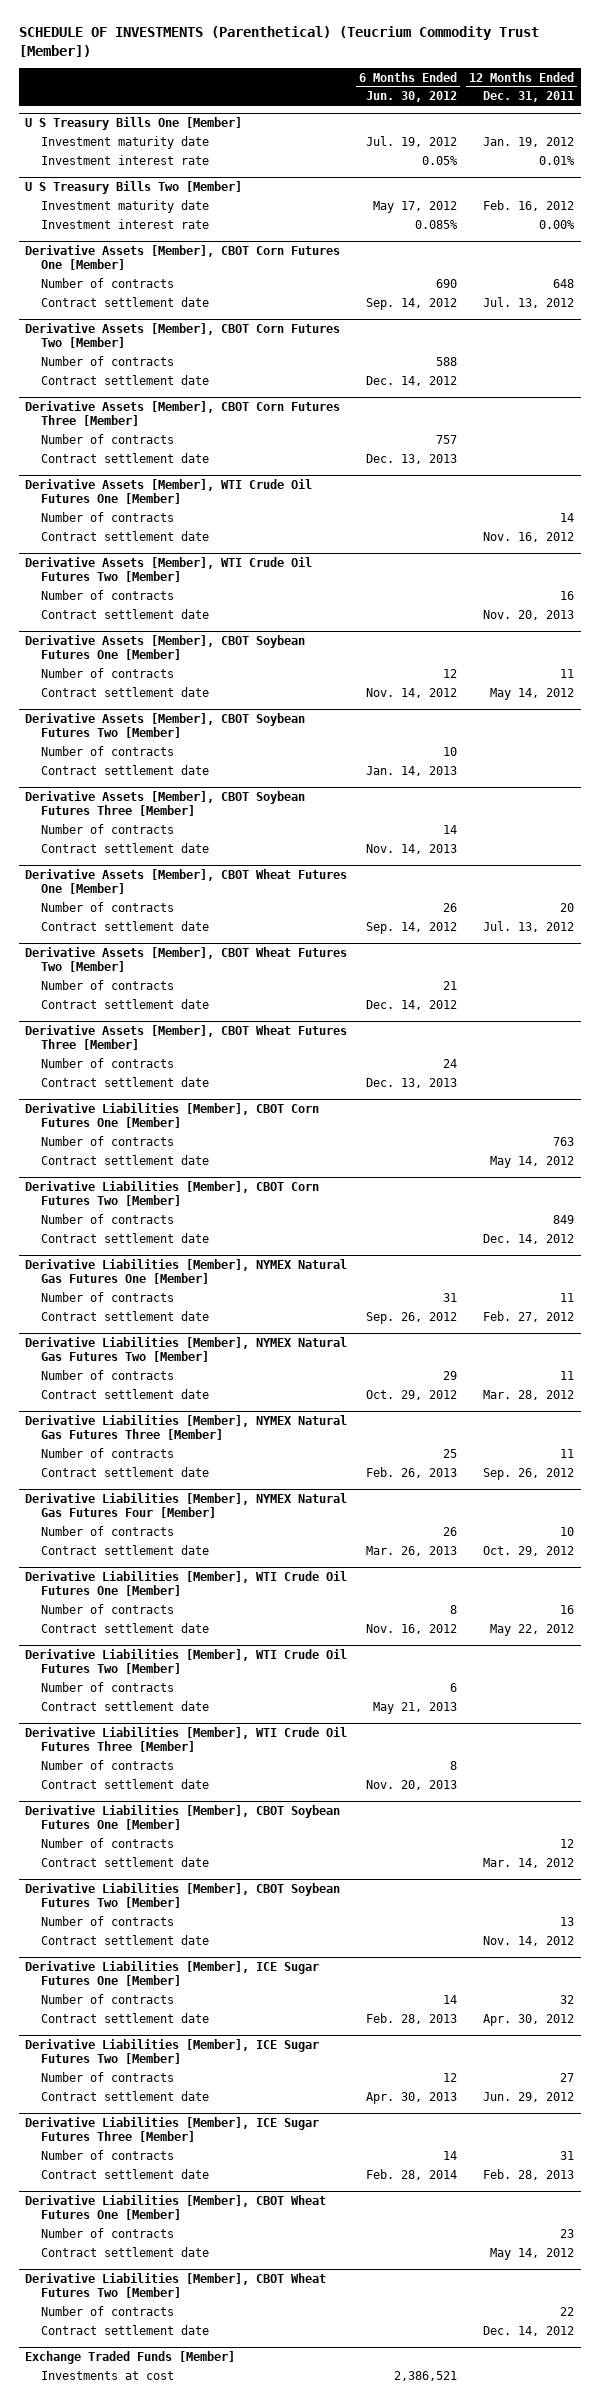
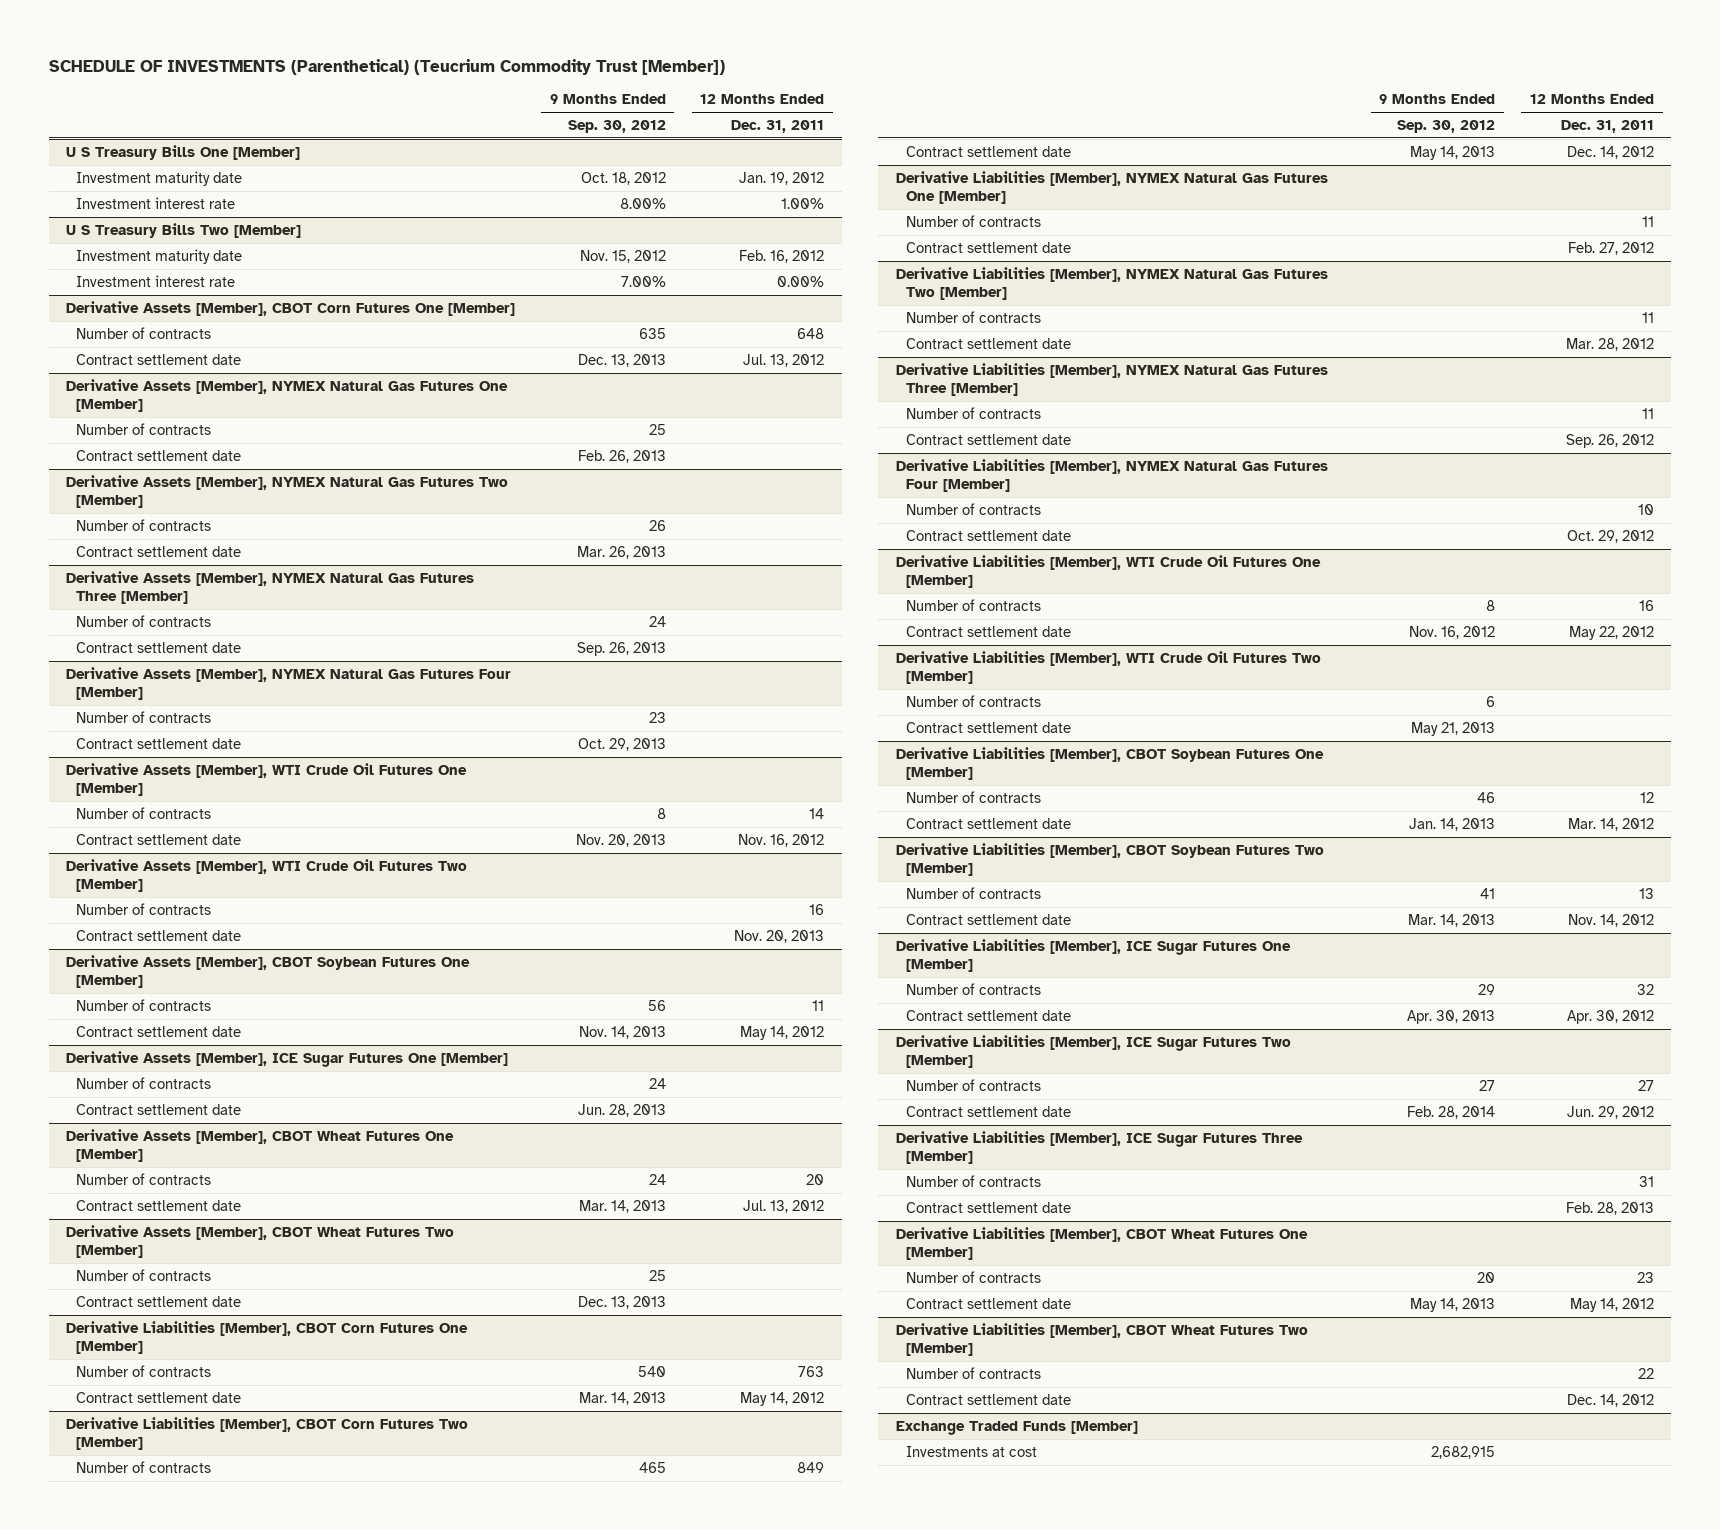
- | 6 Months Ended Jun. 30, 2012 | 12 Months Ended Dec. 31, 2011
+ | 9 Months Ended Sep. 30, 2012 | 12 Months Ended Dec. 31, 2011
@ U S Treasury Bills One [Member]
- Investment interest rate | 0.05% | 0.01%
+ Investment interest rate | 8.00% | 1.00%
- Derivative Assets [Member], CBOT Corn Futures Two [Member]
+ Derivative Assets [Member], NYMEX Natural Gas Futures One [Member]
- Derivative Assets [Member], CBOT Corn Futures Three [Member]
+ Derivative Assets [Member], NYMEX Natural Gas Futures Two [Member]
+ Derivative Assets [Member], NYMEX Natural Gas Futures Three [Member]
+ Number of contracts | 24 |
+ Contract settlement date | Sep. 26, 2013 |
+ Derivative Assets [Member], NYMEX Natural Gas Futures Four [Member]
+ Number of contracts | 23 |
+ Contract settlement date | Oct. 29, 2013 |
- Derivative Assets [Member], CBOT Soybean Futures Two [Member]
- Number of contracts | 10 |
- Contract settlement date | Jan. 14, 2013 |
- Derivative Assets [Member], CBOT Soybean Futures Three [Member]
+ Derivative Assets [Member], ICE Sugar Futures One [Member]
- Derivative Assets [Member], CBOT Wheat Futures Three [Member]
- Number of contracts | 24 |
- Contract settlement date | Dec. 13, 2013 |
- Derivative Liabilities [Member], WTI Crude Oil Futures Three [Member]
- Number of contracts | 8 |
- Contract settlement date | Nov. 20, 2013 |

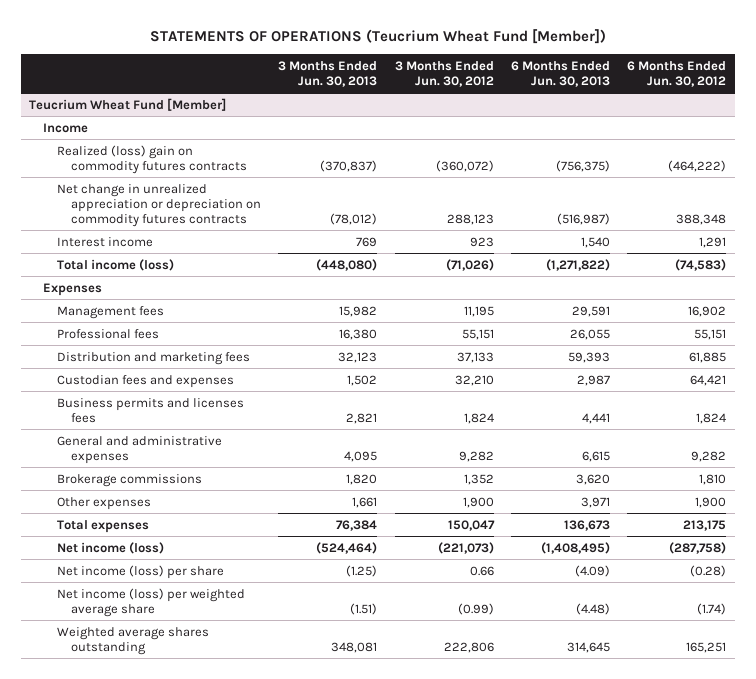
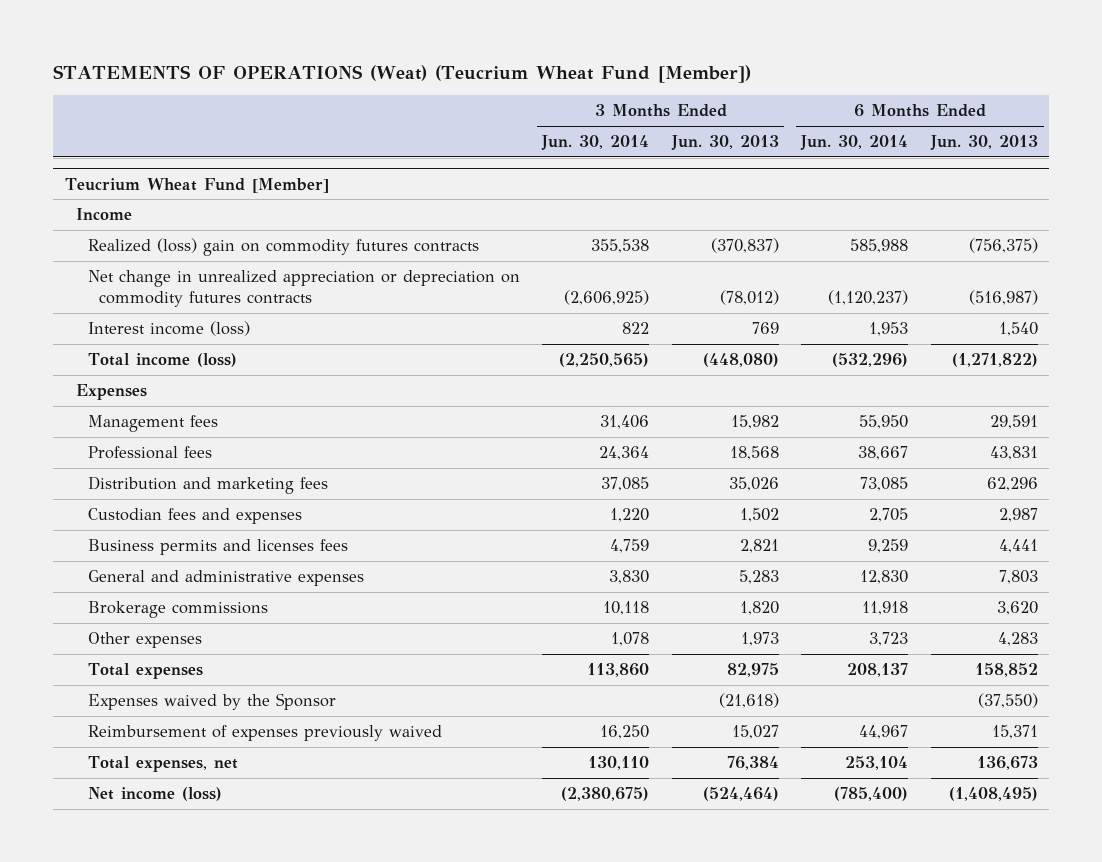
- STATEMENTS OF OPERATIONS (Teucrium Wheat Fund [Member])
+ STATEMENTS OF OPERATIONS (Weat) (Teucrium Wheat Fund [Member])
- | 3 Months Ended Jun. 30, 2013 | 3 Months Ended Jun. 30, 2012 | 6 Months Ended Jun. 30, 2013 | 6 Months Ended Jun. 30, 2012
+ | 3 Months Ended Jun. 30, 2014 | 3 Months Ended Jun. 30, 2013 | 6 Months Ended Jun. 30, 2014 | 6 Months Ended Jun. 30, 2013
@ Teucrium Wheat Fund [Member]
- Interest income | 769 | 923 | 1,540 | 1,291
+ Interest income (loss) | 822 | 769 | 1,953 | 1,540
- Professional fees | 16,380 | 55,151 | 26,055 | 55,151
- Distribution and marketing fees | 32,123 | 37,133 | 59,393 | 61,885
+ Professional fees | 24,364 | 18,568 | 38,667 | 43,831
+ Distribution and marketing fees | 37,085 | 35,026 | 73,085 | 62,296
- General and administrative expenses | 4,095 | 9,282 | 6,615 | 9,282
+ General and administrative expenses | 3,830 | 5,283 | 12,830 | 7,803
- Other expenses | 1,661 | 1,900 | 3,971 | 1,900
- Total expenses | 76,384 | 150,047 | 136,673 | 213,175
+ Other expenses | 1,078 | 1,973 | 3,723 | 4,283
+ Total expenses | 113,860 | 82,975 | 208,137 | 158,852
+ Expenses waived by the Sponsor | | (21,618) | | (37,550)
+ Reimbursement of expenses previously waived | 16,250 | 15,027 | 44,967 | 15,371
+ Total expenses, net | 130,110 | 76,384 | 253,104 | 136,673
- Net income (loss) per share | (1.25) | 0.66 | (4.09) | (0.28)
- Net income (loss) per weighted average share | (1.51) | (0.99) | (4.48) | (1.74)
- Weighted average shares outstanding | 348,081 | 222,806 | 314,645 | 165,251

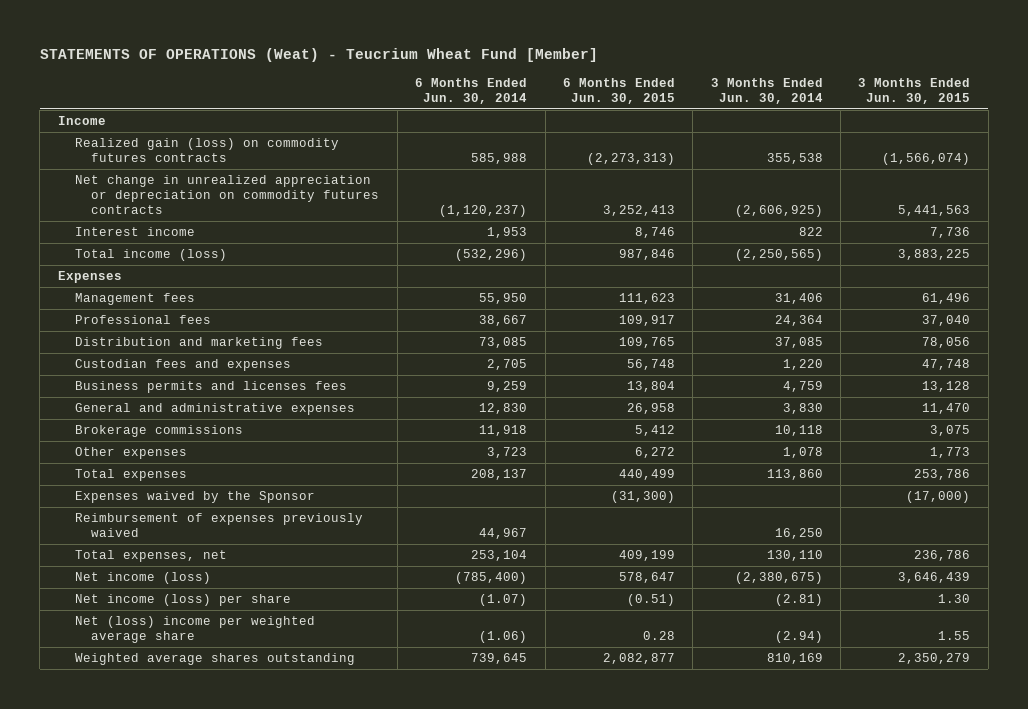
- STATEMENTS OF OPERATIONS (Weat) (Teucrium Wheat Fund [Member])
+ STATEMENTS OF OPERATIONS (Weat) - Teucrium Wheat Fund [Member]
- | 3 Months Ended Jun. 30, 2014 | 3 Months Ended Jun. 30, 2013 | 6 Months Ended Jun. 30, 2014 | 6 Months Ended Jun. 30, 2013
+ | 6 Months Ended Jun. 30, 2014 | 6 Months Ended Jun. 30, 2015 | 3 Months Ended Jun. 30, 2014 | 3 Months Ended Jun. 30, 2015
- Teucrium Wheat Fund [Member]
- Realized (loss) gain on commodity futures contracts | 355,538 | (370,837) | 585,988 | (756,375)
+ Realized gain (loss) on commodity futures contracts | 585,988 | (2,273,313) | 355,538 | (1,566,074)
- Interest income (loss) | 822 | 769 | 1,953 | 1,540
+ Interest income | 1,953 | 8,746 | 822 | 7,736
+ Net income (loss) per share | (1.07) | (0.51) | (2.81) | 1.30
+ Net (loss) income per weighted average share | (1.06) | 0.28 | (2.94) | 1.55
+ Weighted average shares outstanding | 739,645 | 2,082,877 | 810,169 | 2,350,279

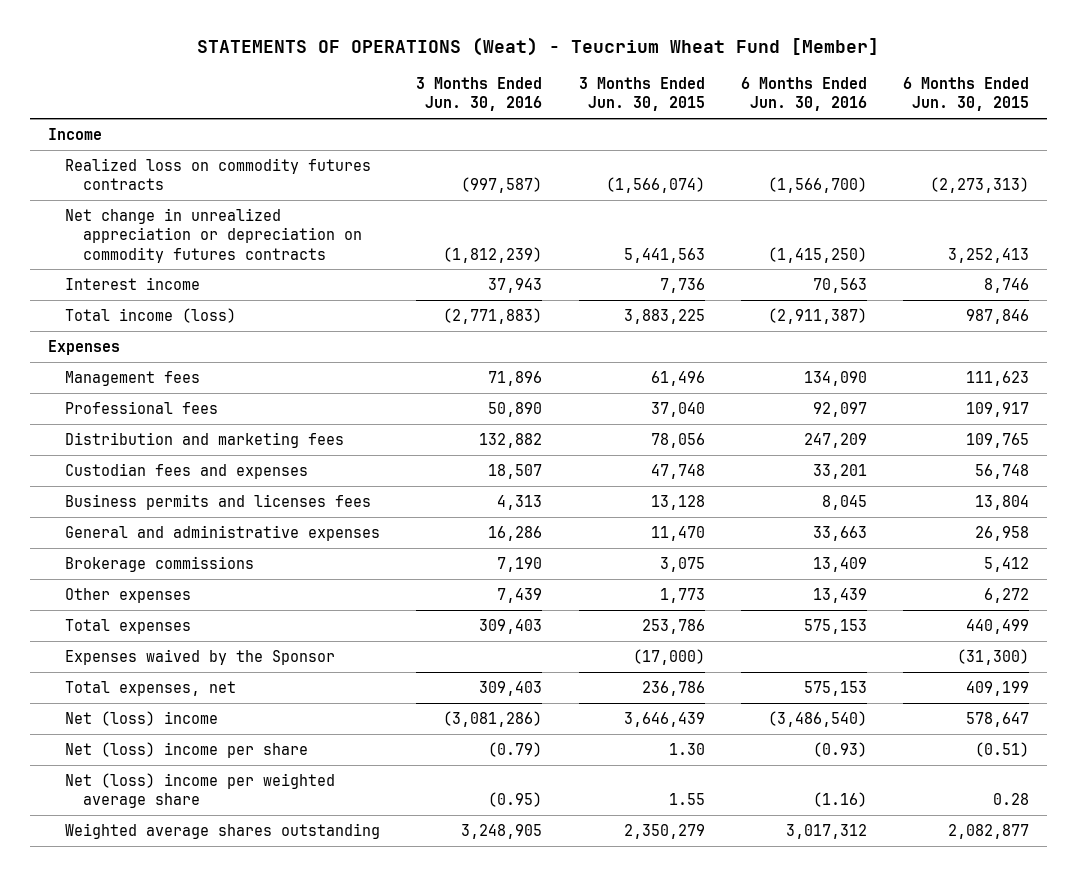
- | 6 Months Ended Jun. 30, 2014 | 6 Months Ended Jun. 30, 2015 | 3 Months Ended Jun. 30, 2014 | 3 Months Ended Jun. 30, 2015
+ | 3 Months Ended Jun. 30, 2016 | 3 Months Ended Jun. 30, 2015 | 6 Months Ended Jun. 30, 2016 | 6 Months Ended Jun. 30, 2015
- Realized gain (loss) on commodity futures contracts | 585,988 | (2,273,313) | 355,538 | (1,566,074)
+ Realized loss on commodity futures contracts | (997,587) | (1,566,074) | (1,566,700) | (2,273,313)
- Reimbursement of expenses previously waived | 44,967 | | 16,250 |
- Net income (loss) | (785,400) | 578,647 | (2,380,675) | 3,646,439
- Net income (loss) per share | (1.07) | (0.51) | (2.81) | 1.30
+ Net (loss) income | (3,081,286) | 3,646,439 | (3,486,540) | 578,647
+ Net (loss) income per share | (0.79) | 1.30 | (0.93) | (0.51)

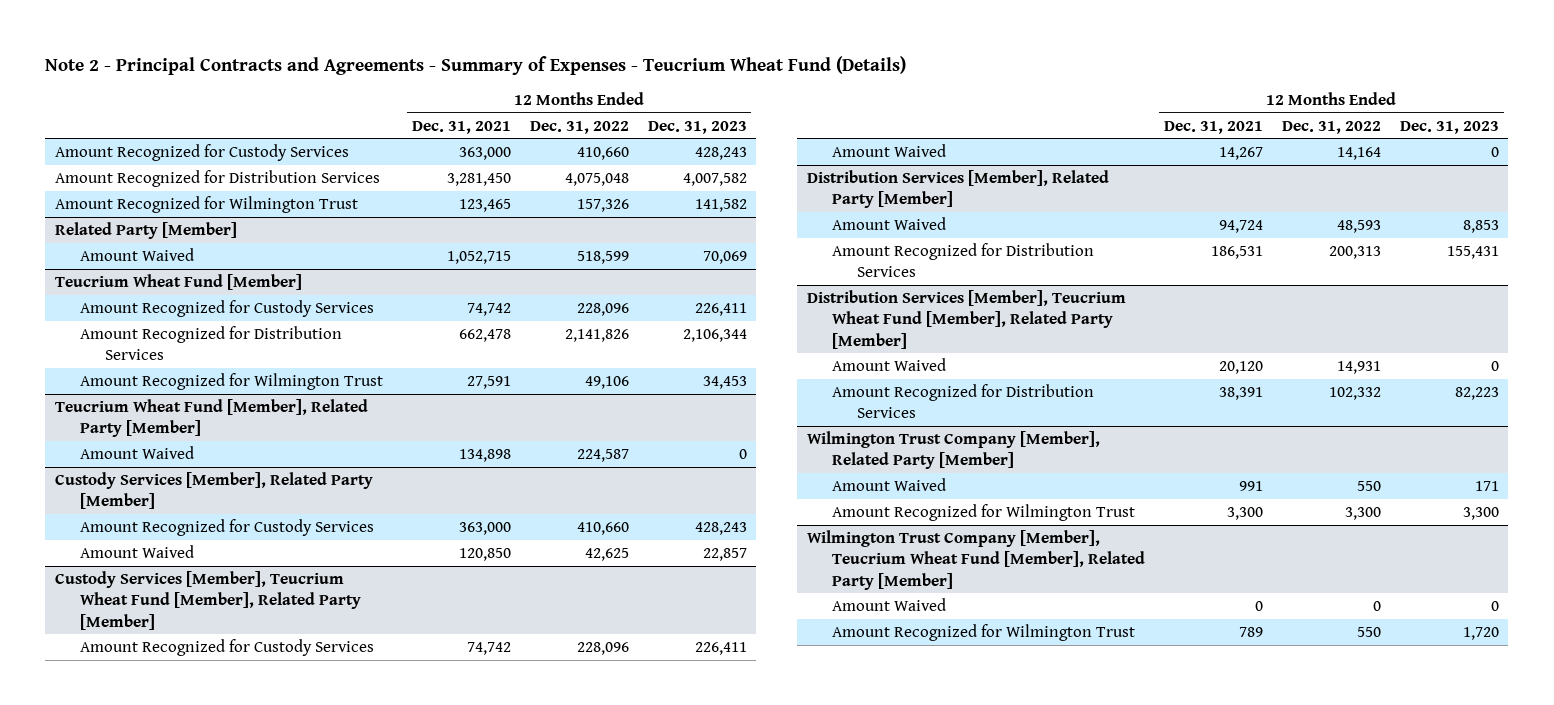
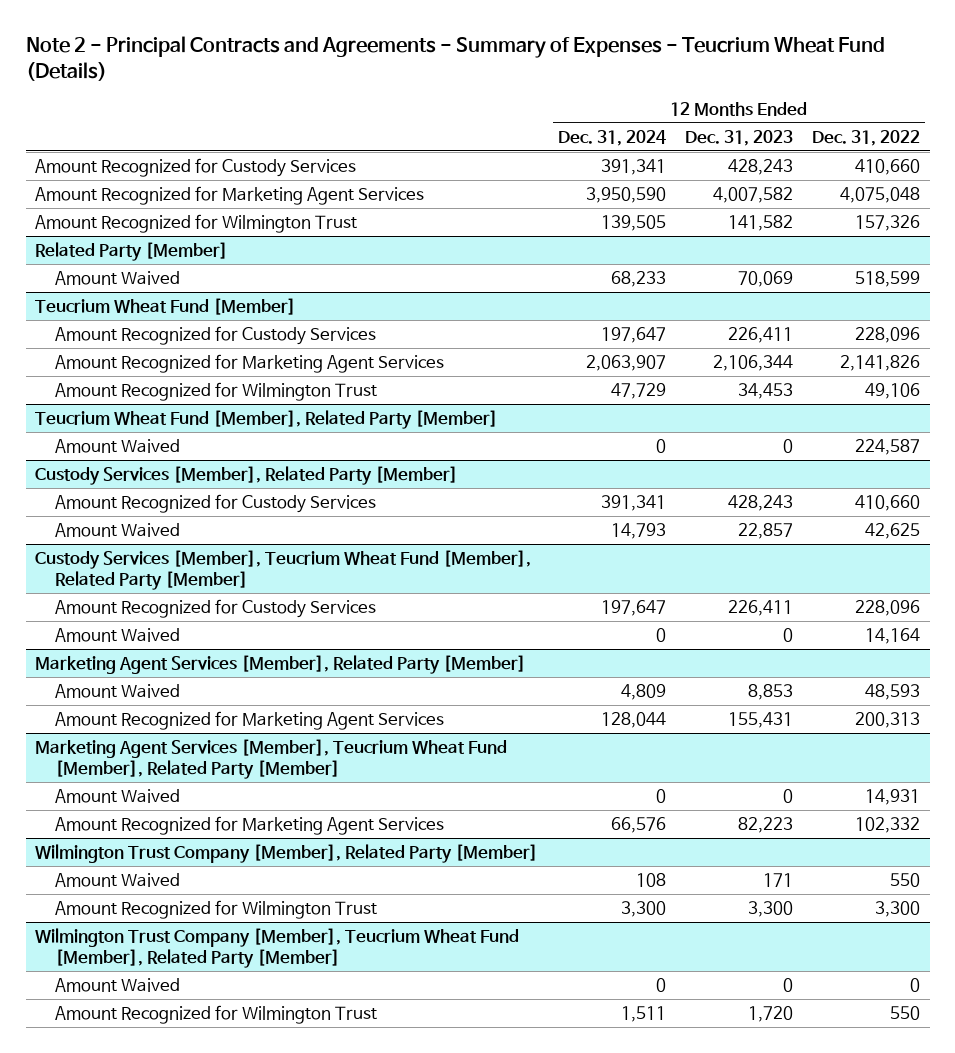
- | 12 Months Ended Dec. 31, 2021 | 12 Months Ended Dec. 31, 2022 | 12 Months Ended Dec. 31, 2023
+ | 12 Months Ended Dec. 31, 2024 | 12 Months Ended Dec. 31, 2023 | 12 Months Ended Dec. 31, 2022
- Amount Recognized for Distribution Services | 3,281,450 | 4,075,048 | 4,007,582
+ Amount Recognized for Marketing Agent Services | 3,950,590 | 4,007,582 | 4,075,048
@ Teucrium Wheat Fund [Member]
- Amount Recognized for Distribution Services | 662,478 | 2,141,826 | 2,106,344
+ Amount Recognized for Marketing Agent Services | 2,063,907 | 2,106,344 | 2,141,826
- Distribution Services [Member], Related Party [Member]
+ Marketing Agent Services [Member], Related Party [Member]
- Amount Recognized for Distribution Services | 186,531 | 200,313 | 155,431
- Distribution Services [Member], Teucrium Wheat Fund [Member], Related Party [Member]
+ Amount Recognized for Marketing Agent Services | 128,044 | 155,431 | 200,313
+ Marketing Agent Services [Member], Teucrium Wheat Fund [Member], Related Party [Member]
- Amount Recognized for Distribution Services | 38,391 | 102,332 | 82,223
+ Amount Recognized for Marketing Agent Services | 66,576 | 82,223 | 102,332

